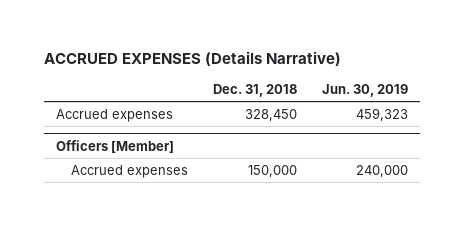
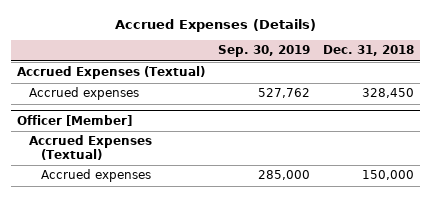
- ACCRUED EXPENSES (Details Narrative)
+ Accrued Expenses (Details)
- | Dec. 31, 2018 | Jun. 30, 2019
+ | Sep. 30, 2019 | Dec. 31, 2018
+ Accrued Expenses (Textual)
- Officers [Member]
+ Officer [Member]
+ Accrued Expenses (Textual)

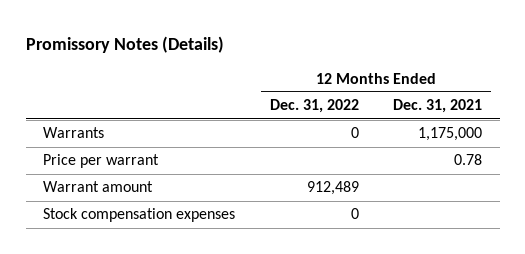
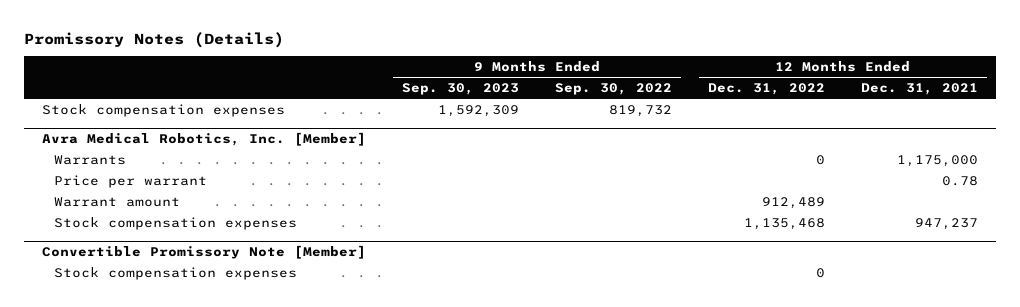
- | 12 Months Ended Dec. 31, 2022 | 12 Months Ended Dec. 31, 2021
+ | 9 Months Ended Sep. 30, 2023 | 9 Months Ended Sep. 30, 2022 | 12 Months Ended Dec. 31, 2022 | 12 Months Ended Dec. 31, 2021
+ Stock compensation expenses | 1,592,309 | 819,732 | |
+ Avra Medical Robotics, Inc. [Member]
+ Stock compensation expenses | | | 1,135,468 | 947,237
+ Convertible Promissory Note [Member]

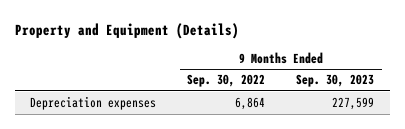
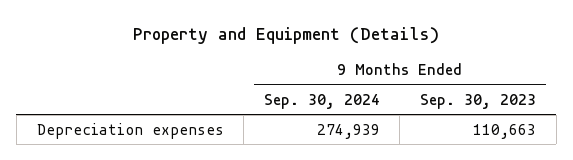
- | 9 Months Ended Sep. 30, 2022 | 9 Months Ended Sep. 30, 2023
+ | 9 Months Ended Sep. 30, 2024 | 9 Months Ended Sep. 30, 2023
- Depreciation expenses | 6,864 | 227,599
+ Depreciation expenses | 274,939 | 110,663

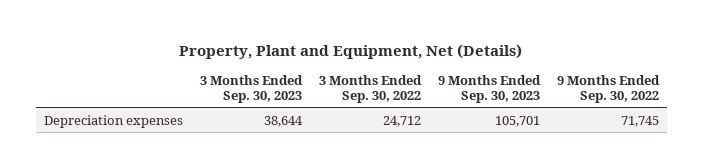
- Property and Equipment (Details)
+ Property, Plant and Equipment, Net (Details)
- | 9 Months Ended Sep. 30, 2024 | 9 Months Ended Sep. 30, 2023
+ | 3 Months Ended Sep. 30, 2023 | 3 Months Ended Sep. 30, 2022 | 9 Months Ended Sep. 30, 2023 | 9 Months Ended Sep. 30, 2022
- Depreciation expenses | 274,939 | 110,663
+ Depreciation expenses | 38,644 | 24,712 | 105,701 | 71,745

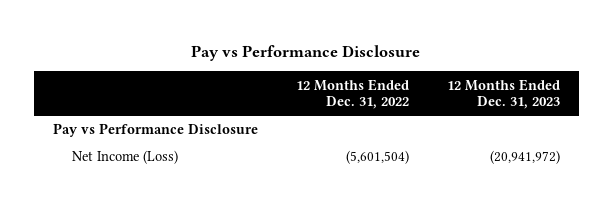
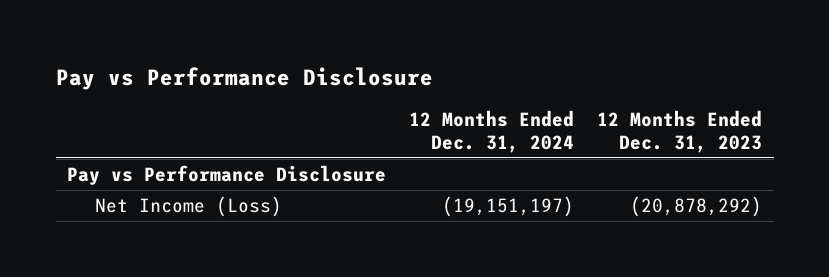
- | 12 Months Ended Dec. 31, 2022 | 12 Months Ended Dec. 31, 2023
+ | 12 Months Ended Dec. 31, 2024 | 12 Months Ended Dec. 31, 2023
- Net Income (Loss) | (5,601,504) | (20,941,972)
+ Net Income (Loss) | (19,151,197) | (20,878,292)

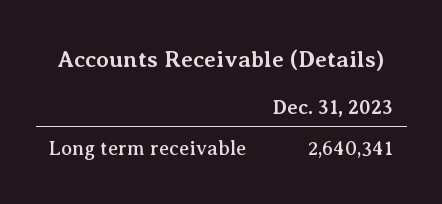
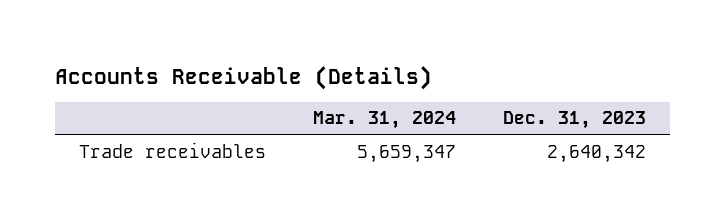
- | Dec. 31, 2023
+ | Mar. 31, 2024 | Dec. 31, 2023
- Long term receivable | 2,640,341
+ Trade receivables | 5,659,347 | 2,640,342

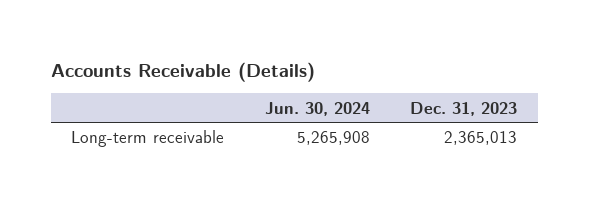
- | Mar. 31, 2024 | Dec. 31, 2023
+ | Jun. 30, 2024 | Dec. 31, 2023
- Trade receivables | 5,659,347 | 2,640,342
+ Long-term receivable | 5,265,908 | 2,365,013

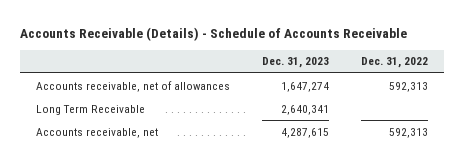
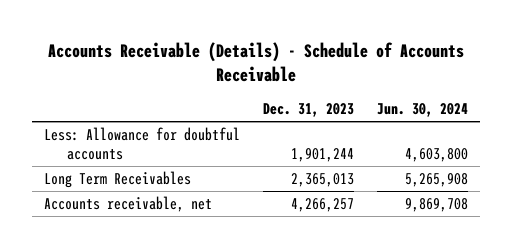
- | Dec. 31, 2023 | Dec. 31, 2022
+ | Dec. 31, 2023 | Jun. 30, 2024
- Accounts receivable, net of allowances | 1,647,274 | 592,313
- Long Term Receivable | 2,640,341 |
- Accounts receivable, net | 4,287,615 | 592,313
+ Less: Allowance for doubtful accounts | 1,901,244 | 4,603,800
+ Long Term Receivables | 2,365,013 | 5,265,908
+ Accounts receivable, net | 4,266,257 | 9,869,708

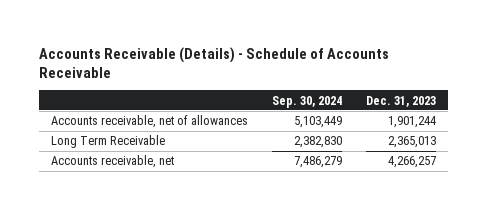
- | Dec. 31, 2023 | Jun. 30, 2024
+ | Sep. 30, 2024 | Dec. 31, 2023
- Less: Allowance for doubtful accounts | 1,901,244 | 4,603,800
- Long Term Receivables | 2,365,013 | 5,265,908
+ Accounts receivable, net of allowances | 5,103,449 | 1,901,244
+ Long Term Receivable | 2,382,830 | 2,365,013

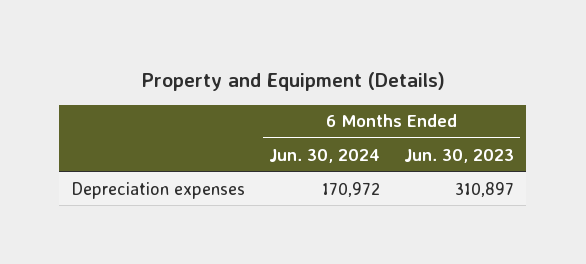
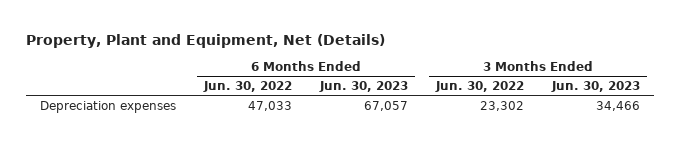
- Property and Equipment (Details)
+ Property, Plant and Equipment, Net (Details)
- | 6 Months Ended Jun. 30, 2024 | 6 Months Ended Jun. 30, 2023
+ | 6 Months Ended Jun. 30, 2022 | 6 Months Ended Jun. 30, 2023 | 3 Months Ended Jun. 30, 2022 | 3 Months Ended Jun. 30, 2023
- Depreciation expenses | 170,972 | 310,897
+ Depreciation expenses | 47,033 | 67,057 | 23,302 | 34,466

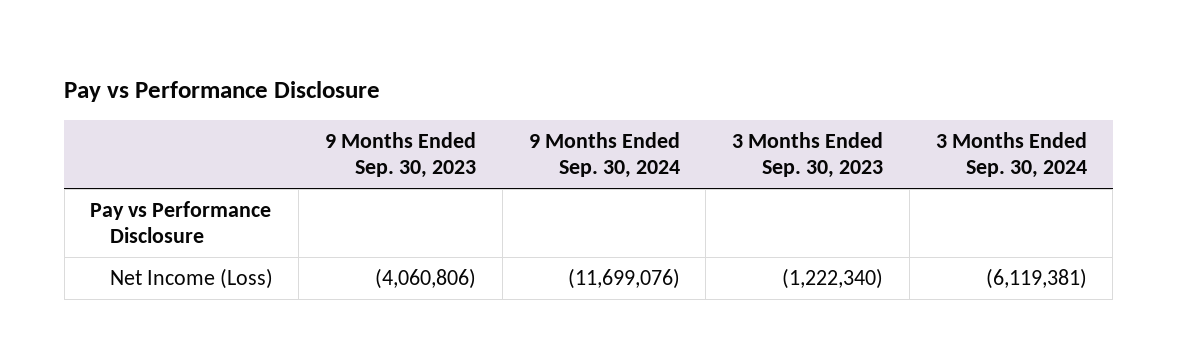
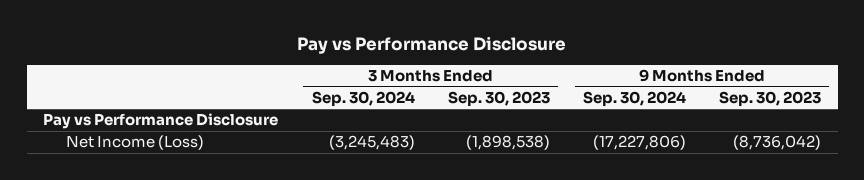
- | 9 Months Ended Sep. 30, 2023 | 9 Months Ended Sep. 30, 2024 | 3 Months Ended Sep. 30, 2023 | 3 Months Ended Sep. 30, 2024
+ | 3 Months Ended Sep. 30, 2024 | 3 Months Ended Sep. 30, 2023 | 9 Months Ended Sep. 30, 2024 | 9 Months Ended Sep. 30, 2023
- Net Income (Loss) | (4,060,806) | (11,699,076) | (1,222,340) | (6,119,381)
+ Net Income (Loss) | (3,245,483) | (1,898,538) | (17,227,806) | (8,736,042)

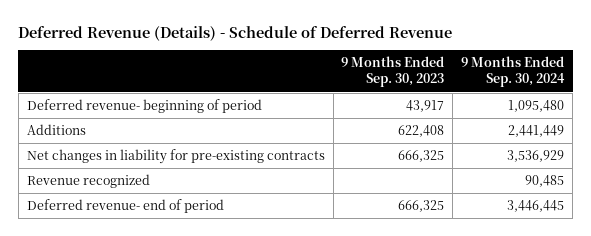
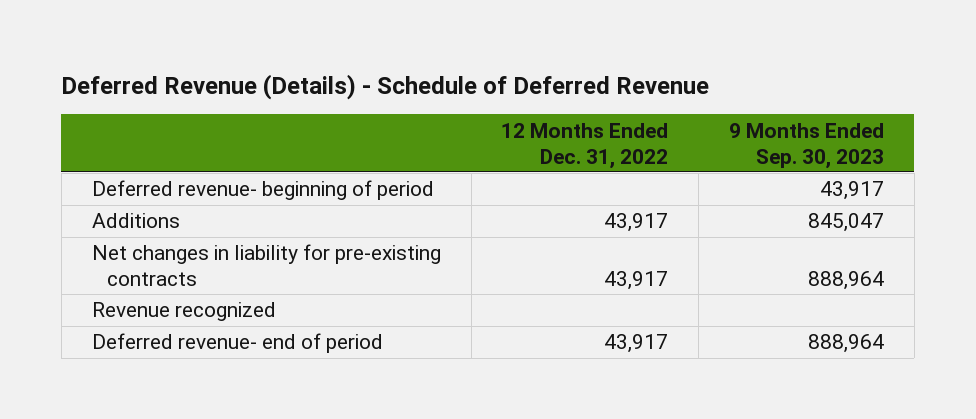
- | 9 Months Ended Sep. 30, 2023 | 9 Months Ended Sep. 30, 2024
+ | 12 Months Ended Dec. 31, 2022 | 9 Months Ended Sep. 30, 2023
- Additions | 622,408 | 2,441,449
- Net changes in liability for pre-existing contracts | 666,325 | 3,536,929
+ Additions | 43,917 | 845,047
+ Net changes in liability for pre-existing contracts | 43,917 | 888,964
- Deferred revenue- end of period | 666,325 | 3,446,445
+ Deferred revenue- end of period | 43,917 | 888,964

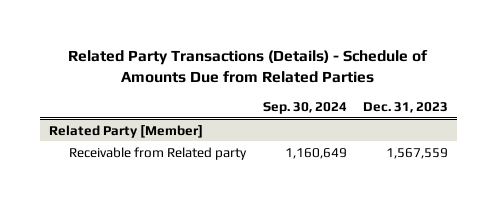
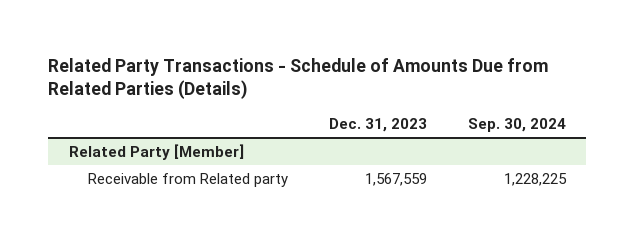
- Related Party Transactions (Details) - Schedule of Amounts Due from Related Parties
+ Related Party Transactions - Schedule of Amounts Due from Related Parties (Details)
- | Sep. 30, 2024 | Dec. 31, 2023
+ | Dec. 31, 2023 | Sep. 30, 2024
@ Related Party [Member]
- Receivable from Related party | 1,160,649 | 1,567,559
+ Receivable from Related party | 1,567,559 | 1,228,225

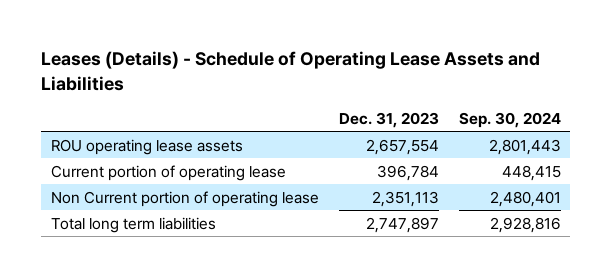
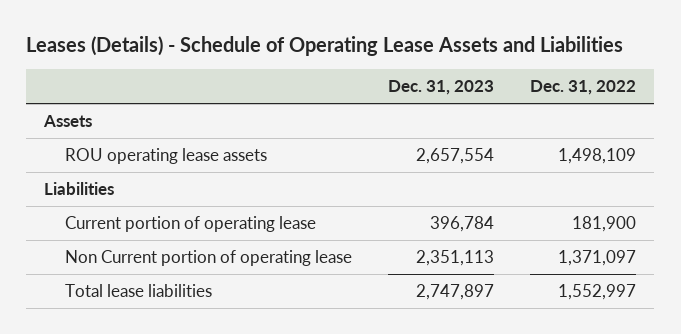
- | Dec. 31, 2023 | Sep. 30, 2024
+ | Dec. 31, 2023 | Dec. 31, 2022
+ Assets
+ Liabilities
- Total long term liabilities | 2,747,897 | 2,928,816
+ Total lease liabilities | 2,747,897 | 1,552,997

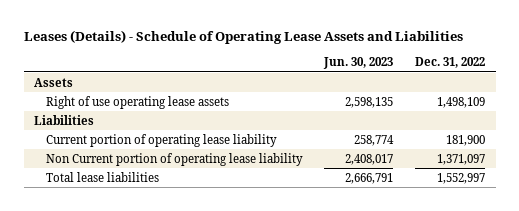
- | Dec. 31, 2023 | Dec. 31, 2022
+ | Jun. 30, 2023 | Dec. 31, 2022
- ROU operating lease assets | 2,657,554 | 1,498,109
+ Right of use operating lease assets | 2,598,135 | 1,498,109
- Current portion of operating lease | 396,784 | 181,900
- Non Current portion of operating lease | 2,351,113 | 1,371,097
+ Current portion of operating lease liability | 258,774 | 181,900
+ Non Current portion of operating lease liability | 2,408,017 | 1,371,097

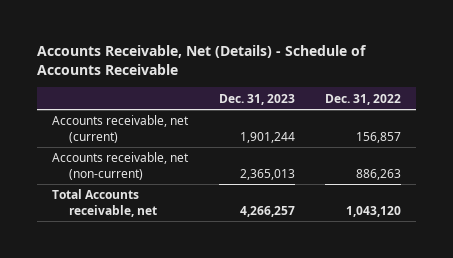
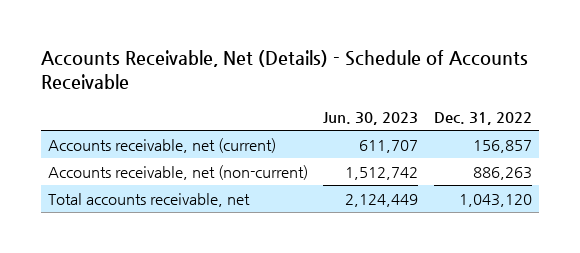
- | Dec. 31, 2023 | Dec. 31, 2022
+ | Jun. 30, 2023 | Dec. 31, 2022
- Total Accounts receivable, net | 4,266,257 | 1,043,120
+ Total accounts receivable, net | 2,124,449 | 1,043,120

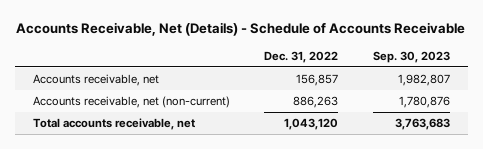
- | Jun. 30, 2023 | Dec. 31, 2022
+ | Dec. 31, 2022 | Sep. 30, 2023
- Accounts receivable, net (current) | 611,707 | 156,857
+ Accounts receivable, net | 156,857 | 1,982,807

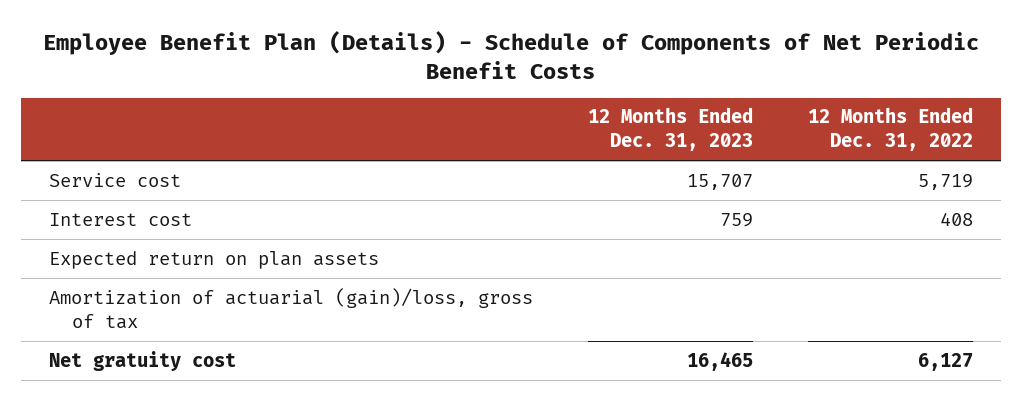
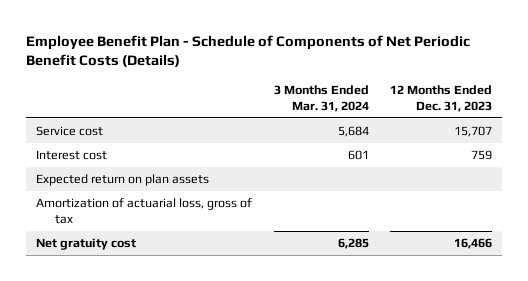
- Employee Benefit Plan (Details) - Schedule of Components of Net Periodic Benefit Costs
+ Employee Benefit Plan - Schedule of Components of Net Periodic Benefit Costs (Details)
- | 12 Months Ended Dec. 31, 2023 | 12 Months Ended Dec. 31, 2022
+ | 3 Months Ended Mar. 31, 2024 | 12 Months Ended Dec. 31, 2023
- Amortization of actuarial (gain)/loss, gross of tax
- Net gratuity cost | 16,465 | 6,127
+ Amortization of actuarial loss, gross of tax
+ Net gratuity cost | 6,285 | 16,466

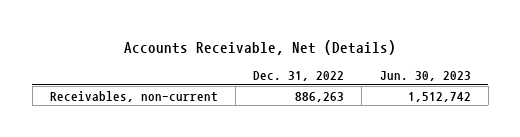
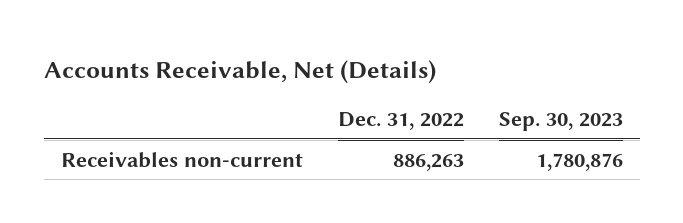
- | Dec. 31, 2022 | Jun. 30, 2023
+ | Dec. 31, 2022 | Sep. 30, 2023
- Receivables, non-current | 886,263 | 1,512,742
+ Receivables non-current | 886,263 | 1,780,876

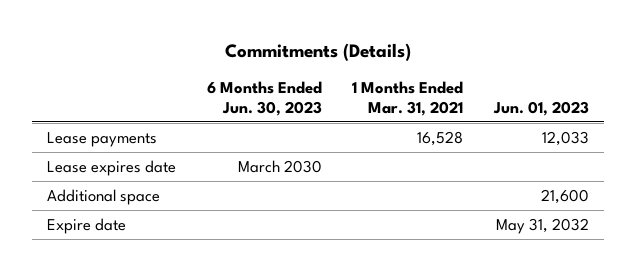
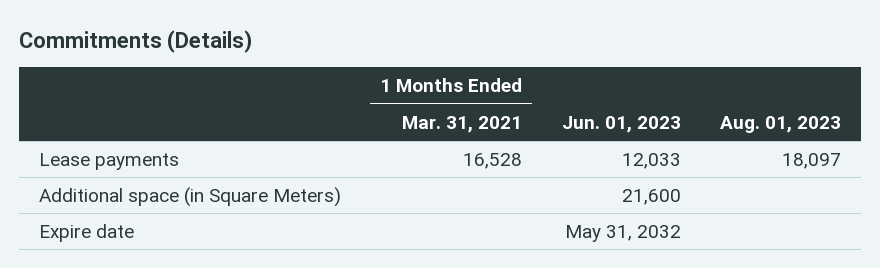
- | 6 Months Ended Jun. 30, 2023 | 1 Months Ended Mar. 31, 2021 | Jun. 01, 2023
+ | 1 Months Ended Mar. 31, 2021 | Jun. 01, 2023 | Aug. 01, 2023
- Lease expires date | March 2030 | |
- Additional space | | | 21,600
+ Additional space (in Square Meters) | | 21,600 |

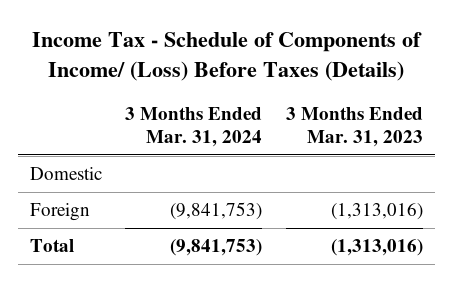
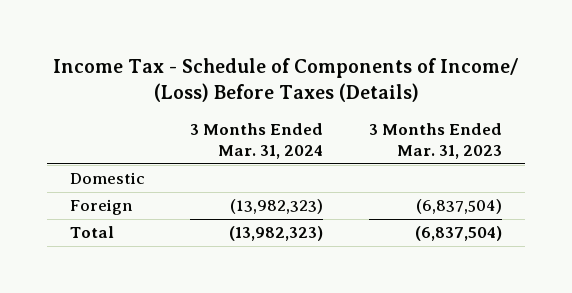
- Foreign | (9,841,753) | (1,313,016)
- Total | (9,841,753) | (1,313,016)
+ Foreign | (13,982,323) | (6,837,504)
+ Total | (13,982,323) | (6,837,504)

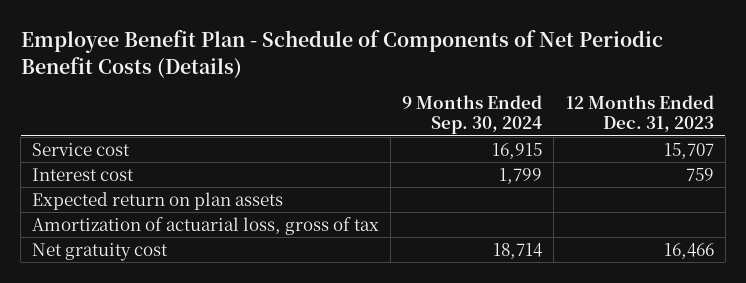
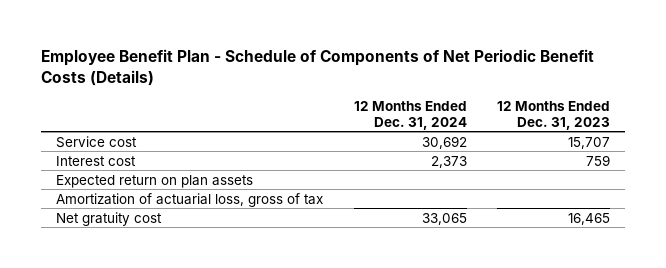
- | 9 Months Ended Sep. 30, 2024 | 12 Months Ended Dec. 31, 2023
+ | 12 Months Ended Dec. 31, 2024 | 12 Months Ended Dec. 31, 2023
- Net gratuity cost | 18,714 | 16,466
+ Net gratuity cost | 33,065 | 16,465

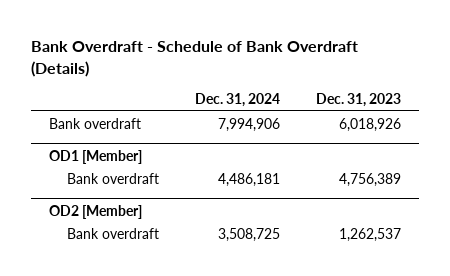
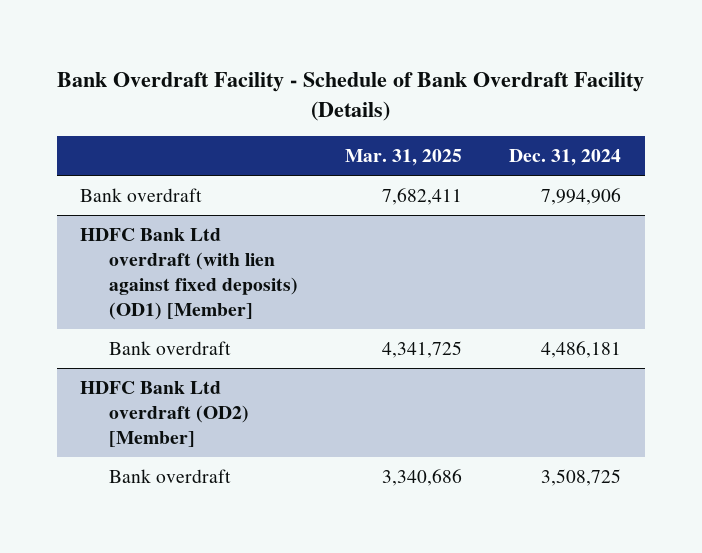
- Bank Overdraft - Schedule of Bank Overdraft (Details)
+ Bank Overdraft Facility - Schedule of Bank Overdraft Facility (Details)
- | Dec. 31, 2024 | Dec. 31, 2023
+ | Mar. 31, 2025 | Dec. 31, 2024
- OD1 [Member]
+ HDFC Bank Ltd overdraft (with lien against fixed deposits) (OD1) [Member]
- OD2 [Member]
+ HDFC Bank Ltd overdraft (OD2) [Member]

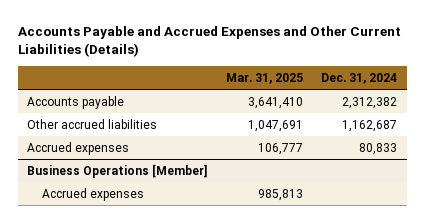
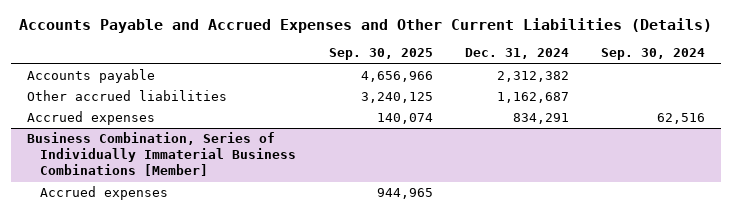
- | Mar. 31, 2025 | Dec. 31, 2024
+ | Sep. 30, 2025 | Dec. 31, 2024 | Sep. 30, 2024
- Accrued expenses | 106,777 | 80,833
- Business Operations [Member]
+ Accrued expenses | 140,074 | 834,291 | 62,516
+ Business Combination, Series of Individually Immaterial Business Combinations [Member]

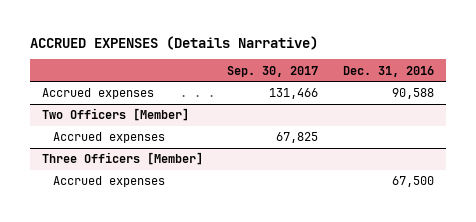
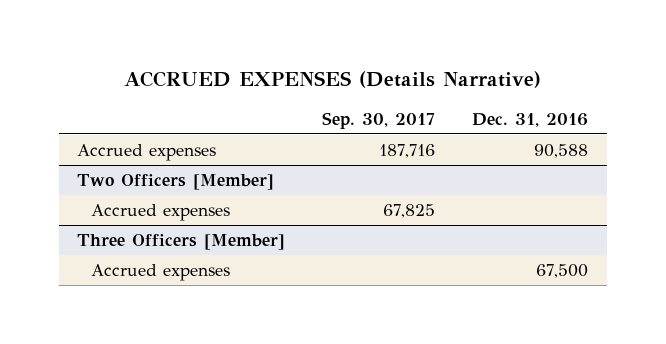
- Accrued expenses | 131,466 | 90,588
+ Accrued expenses | 187,716 | 90,588

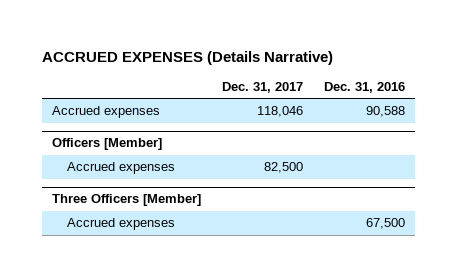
- | Sep. 30, 2017 | Dec. 31, 2016
+ | Dec. 31, 2017 | Dec. 31, 2016
- Two Officers [Member]
+ Officers [Member]

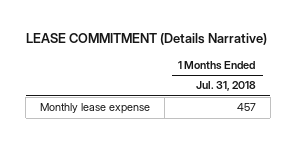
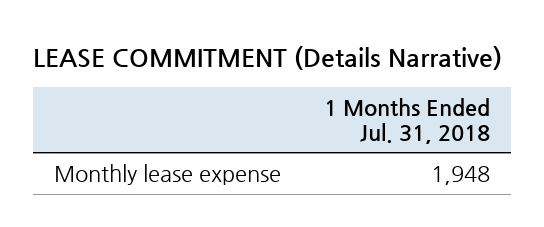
- Monthly lease expense | 457
+ Monthly lease expense | 1,948

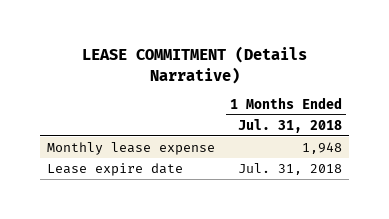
+ Lease expire date | Jul. 31, 2018

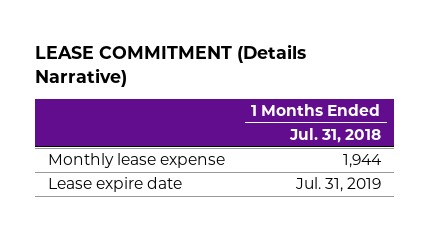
- Monthly lease expense | 1,948
- Lease expire date | Jul. 31, 2018
+ Monthly lease expense | 1,944
+ Lease expire date | Jul. 31, 2019

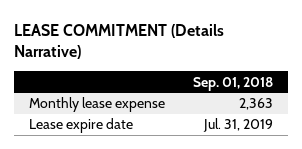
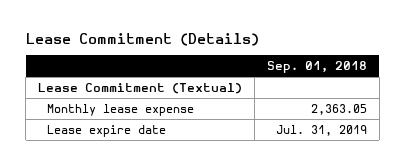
- LEASE COMMITMENT (Details Narrative)
+ Lease Commitment (Details)
- Monthly lease expense | 2,363
+ Lease Commitment (Textual)
+ Monthly lease expense | 2,363.05

